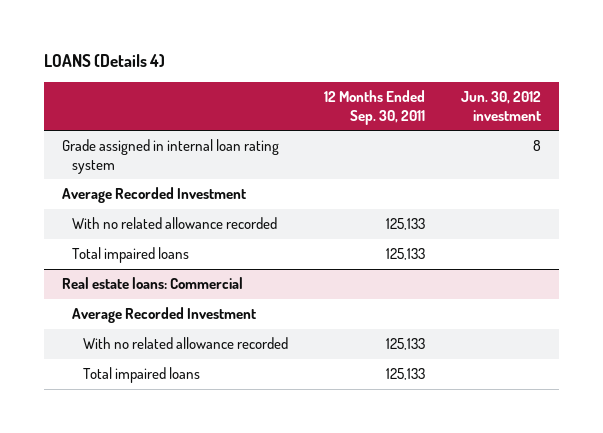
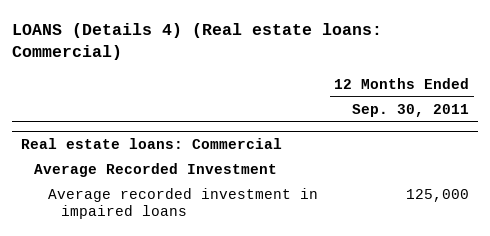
- LOANS (Details 4)
+ LOANS (Details 4) (Real estate loans: Commercial)
- | 12 Months Ended Sep. 30, 2011 | Jun. 30, 2012 investment
+ | 12 Months Ended Sep. 30, 2011
- Grade assigned in internal loan rating system | | 8
- Average Recorded Investment
- With no related allowance recorded | 125,133 |
- Total impaired loans | 125,133 |
@ Real estate loans: Commercial
- With no related allowance recorded | 125,133 |
- Total impaired loans | 125,133 |
+ Average recorded investment in impaired loans | 125,000

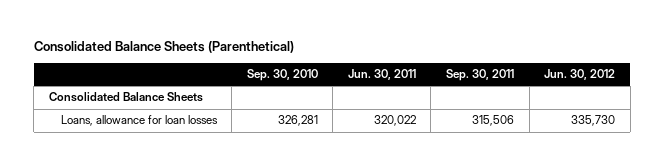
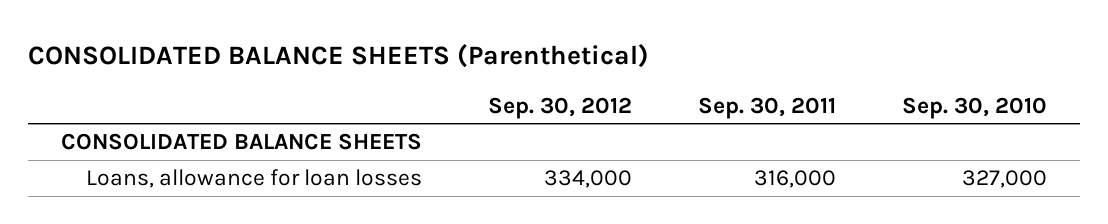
- Consolidated Balance Sheets (Parenthetical)
+ CONSOLIDATED BALANCE SHEETS (Parenthetical)
- | Sep. 30, 2010 | Jun. 30, 2011 | Sep. 30, 2011 | Jun. 30, 2012
+ | Sep. 30, 2012 | Sep. 30, 2011 | Sep. 30, 2010
- Consolidated Balance Sheets
- Loans, allowance for loan losses | 326,281 | 320,022 | 315,506 | 335,730
+ CONSOLIDATED BALANCE SHEETS
+ Loans, allowance for loan losses | 334,000 | 316,000 | 327,000

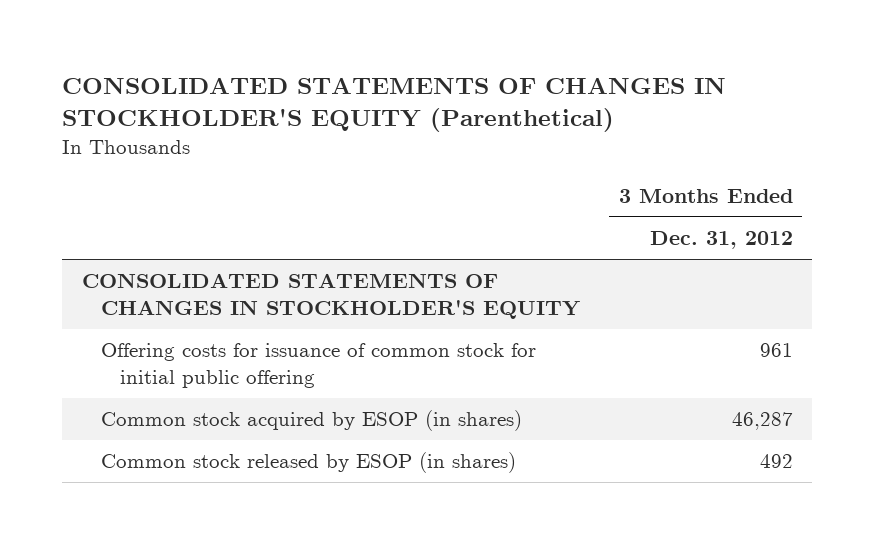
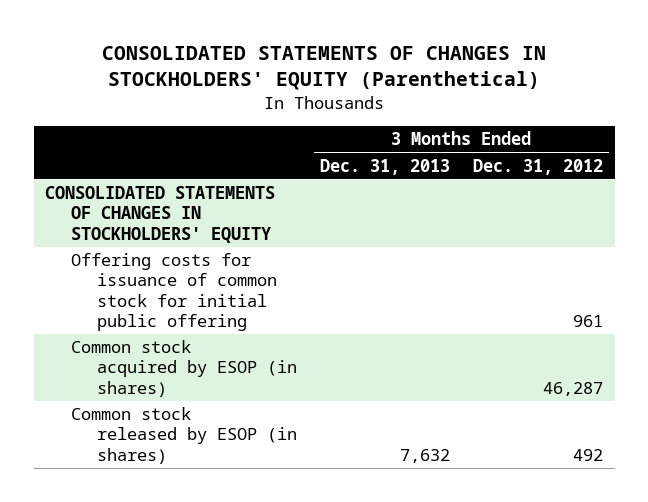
- CONSOLIDATED STATEMENTS OF CHANGES IN STOCKHOLDER'S EQUITY (Parenthetical)
+ CONSOLIDATED STATEMENTS OF CHANGES IN STOCKHOLDERS' EQUITY (Parenthetical)
- | 3 Months Ended Dec. 31, 2012
+ | 3 Months Ended Dec. 31, 2013 | 3 Months Ended Dec. 31, 2012
- CONSOLIDATED STATEMENTS OF CHANGES IN STOCKHOLDER'S EQUITY
+ CONSOLIDATED STATEMENTS OF CHANGES IN STOCKHOLDERS' EQUITY

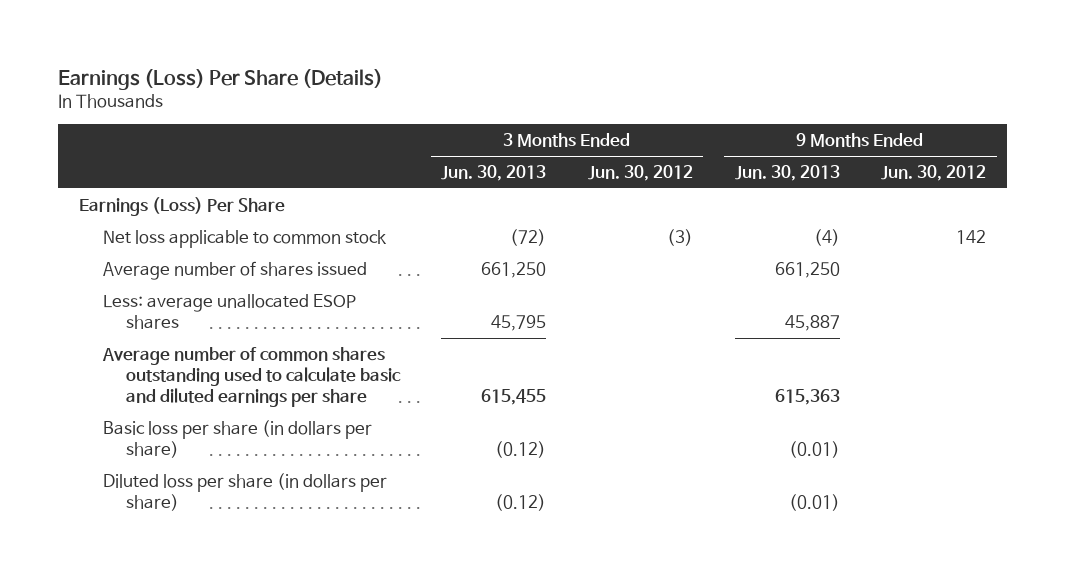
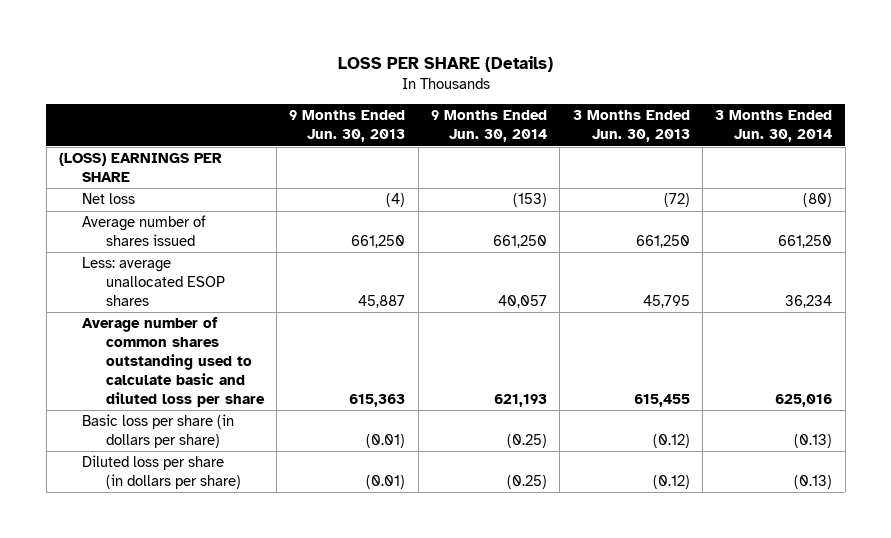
- Earnings (Loss) Per Share (Details)
+ LOSS PER SHARE (Details)
- | 3 Months Ended Jun. 30, 2013 | 3 Months Ended Jun. 30, 2012 | 9 Months Ended Jun. 30, 2013 | 9 Months Ended Jun. 30, 2012
+ | 9 Months Ended Jun. 30, 2013 | 9 Months Ended Jun. 30, 2014 | 3 Months Ended Jun. 30, 2013 | 3 Months Ended Jun. 30, 2014
- Earnings (Loss) Per Share
- Net loss applicable to common stock | (72) | (3) | (4) | 142
+ (LOSS) EARNINGS PER SHARE
+ Net loss | (4) | (153) | (72) | (80)
- Average number of common shares outstanding used to calculate basic and diluted earnings per share | 615,455 | | 615,363 |
+ Average number of common shares outstanding used to calculate basic and diluted loss per share | 615,363 | 621,193 | 615,455 | 625,016

